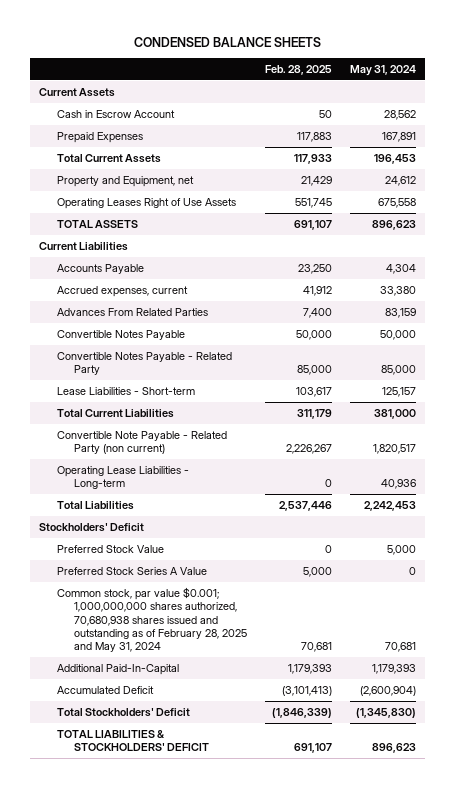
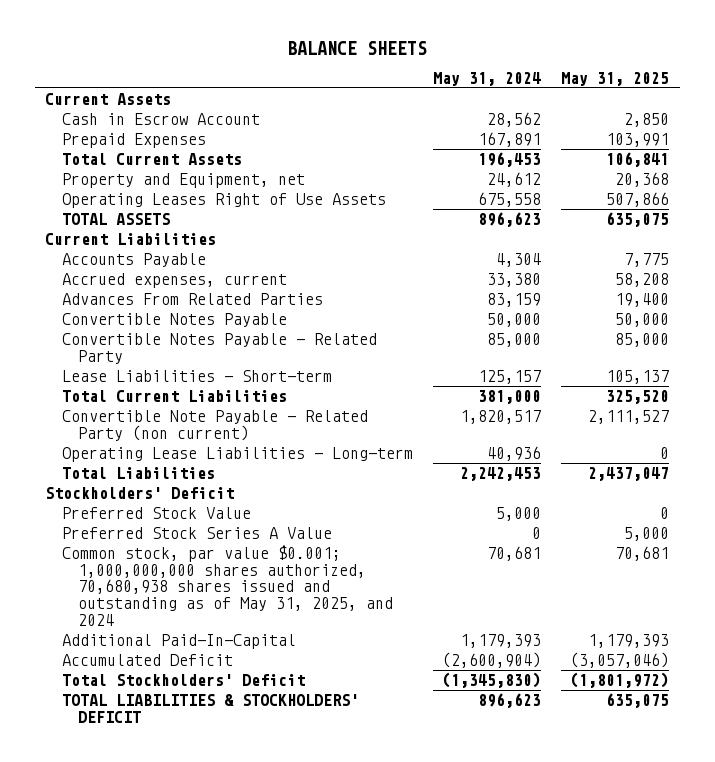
- CONDENSED BALANCE SHEETS
+ BALANCE SHEETS
- | Feb. 28, 2025 | May 31, 2024
+ | May 31, 2024 | May 31, 2025
- Common stock, par value $0.001; 1,000,000,000 shares authorized, 70,680,938 shares issued and outstanding as of February 28, 2025 and May 31, 2024 | 70,681 | 70,681
+ Common stock, par value $0.001; 1,000,000,000 shares authorized, 70,680,938 shares issued and outstanding as of May 31, 2025, and 2024 | 70,681 | 70,681

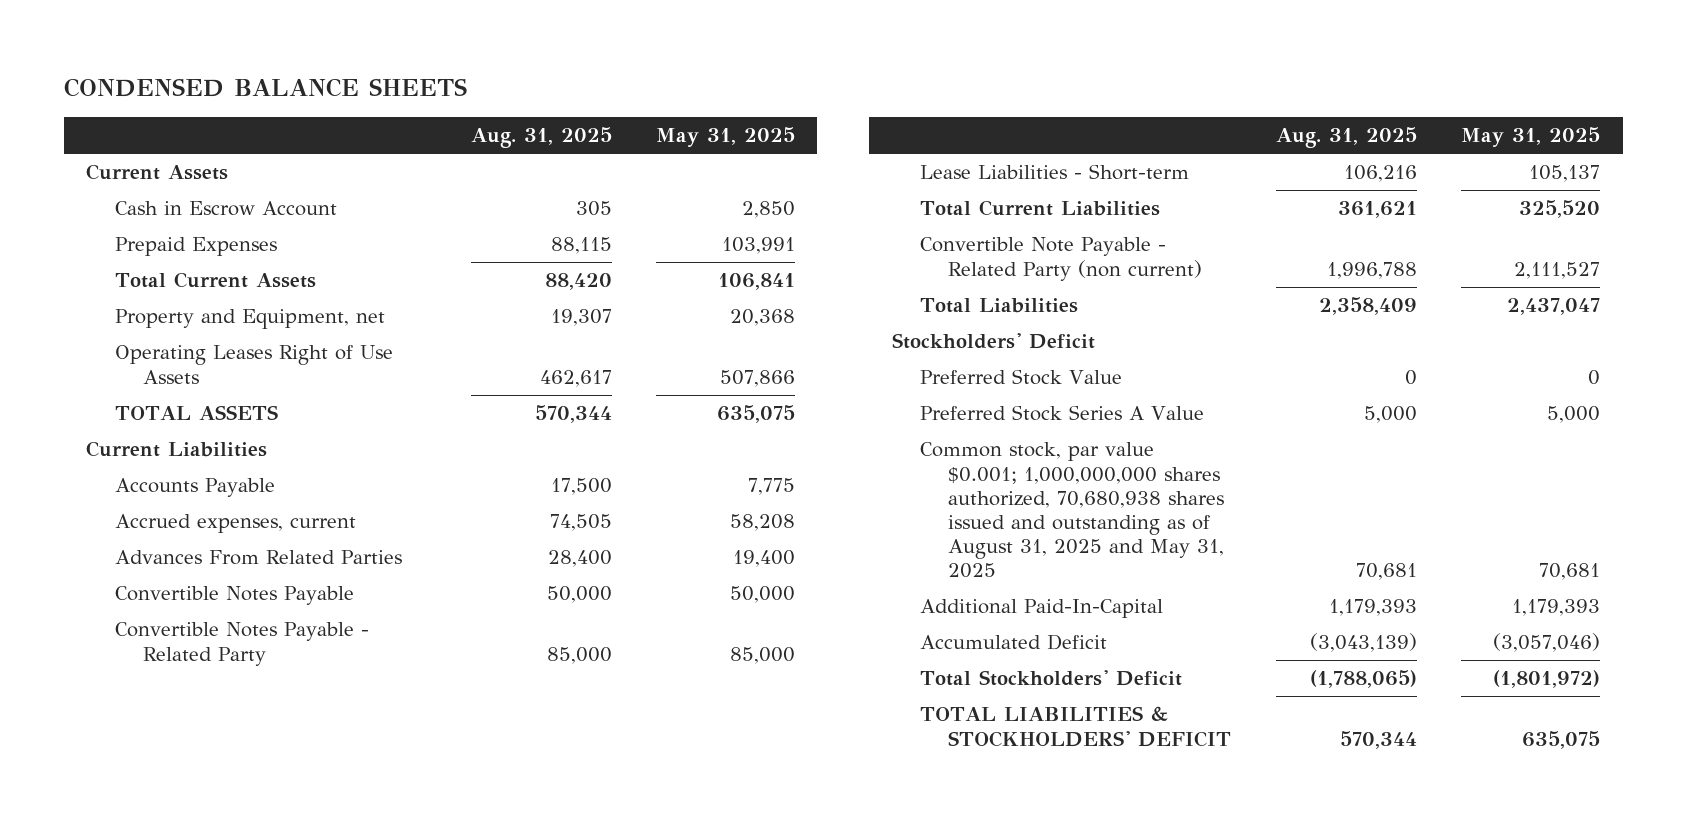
- BALANCE SHEETS
+ CONDENSED BALANCE SHEETS
- | May 31, 2024 | May 31, 2025
+ | Aug. 31, 2025 | May 31, 2025
- Operating Lease Liabilities - Long-term | 40,936 | 0
- Common stock, par value $0.001; 1,000,000,000 shares authorized, 70,680,938 shares issued and outstanding as of May 31, 2025, and 2024 | 70,681 | 70,681
+ Common stock, par value $0.001; 1,000,000,000 shares authorized, 70,680,938 shares issued and outstanding as of August 31, 2025 and May 31, 2025 | 70,681 | 70,681

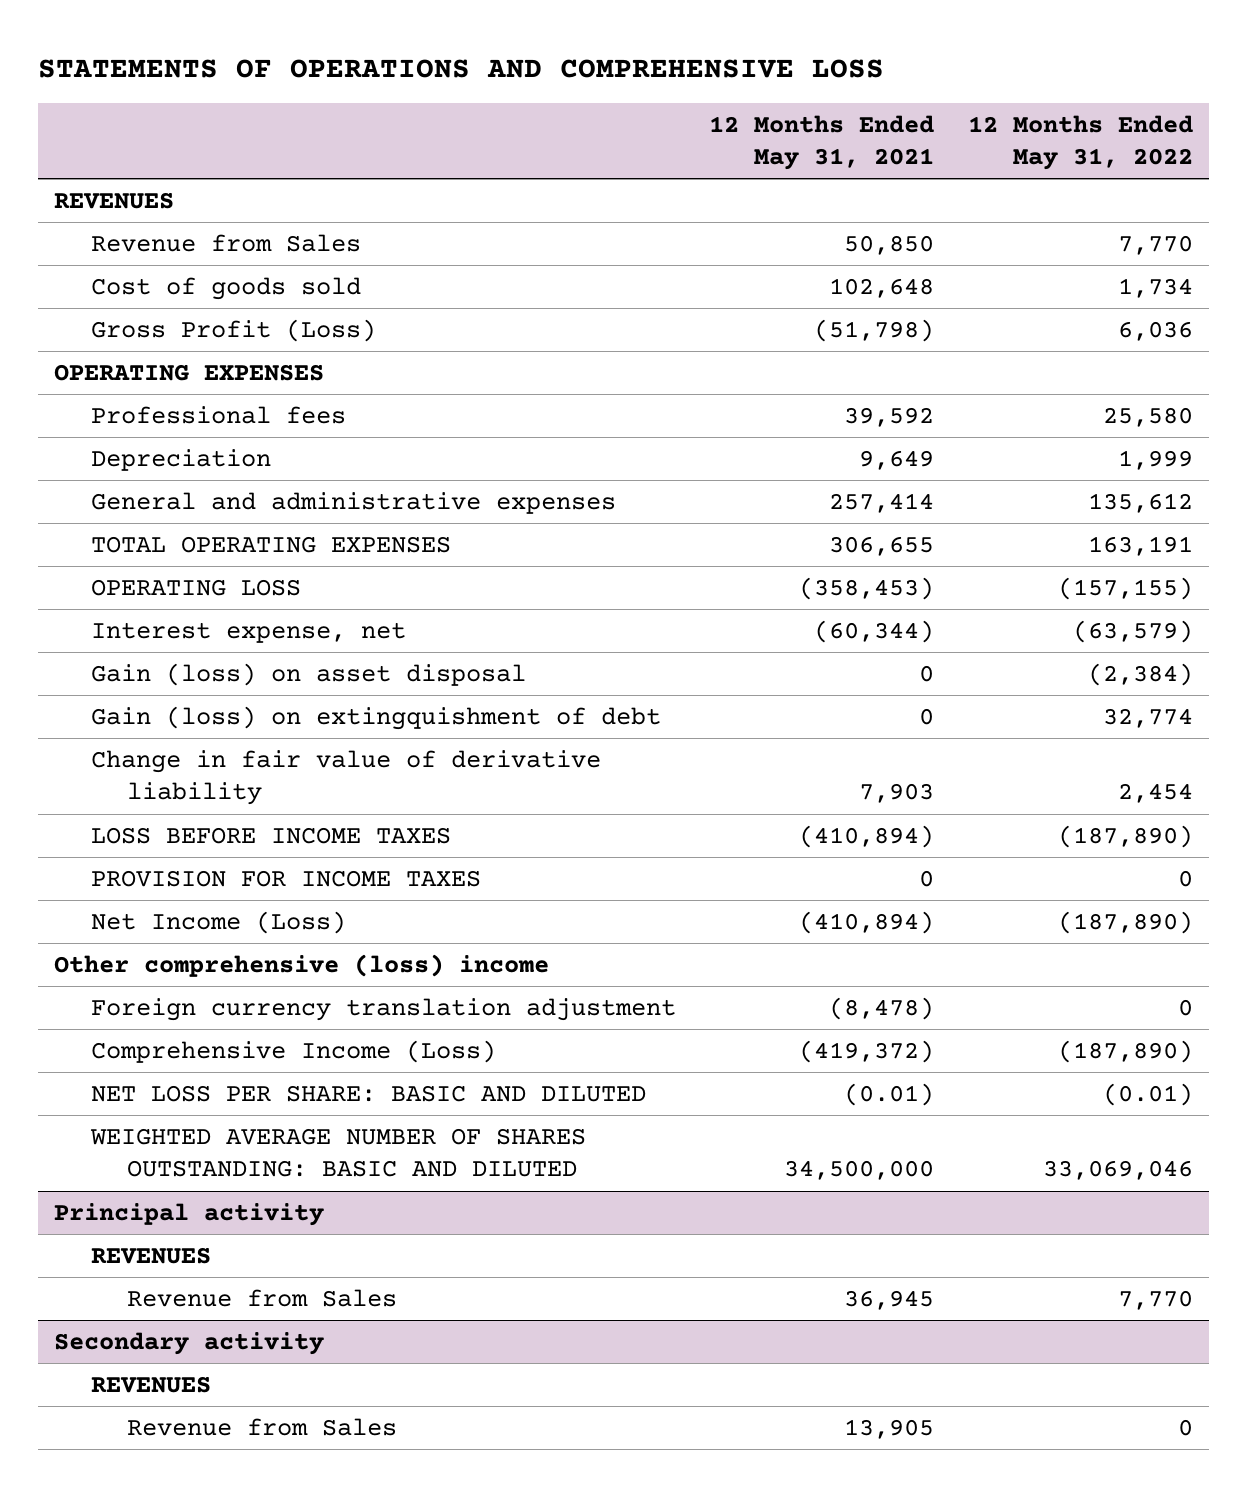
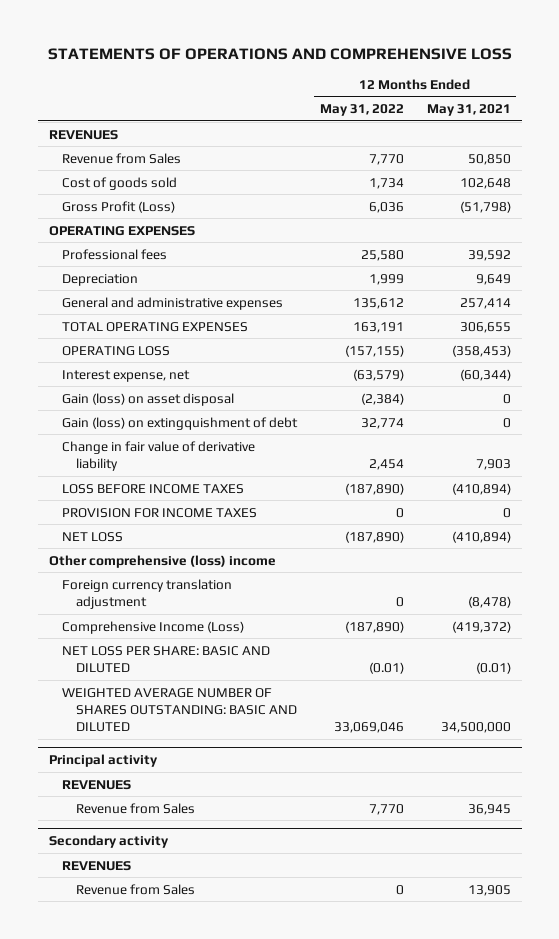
- | 12 Months Ended May 31, 2021 | 12 Months Ended May 31, 2022
+ | 12 Months Ended May 31, 2022 | 12 Months Ended May 31, 2021
- Net Income (Loss) | (410,894) | (187,890)
+ NET LOSS | (187,890) | (410,894)

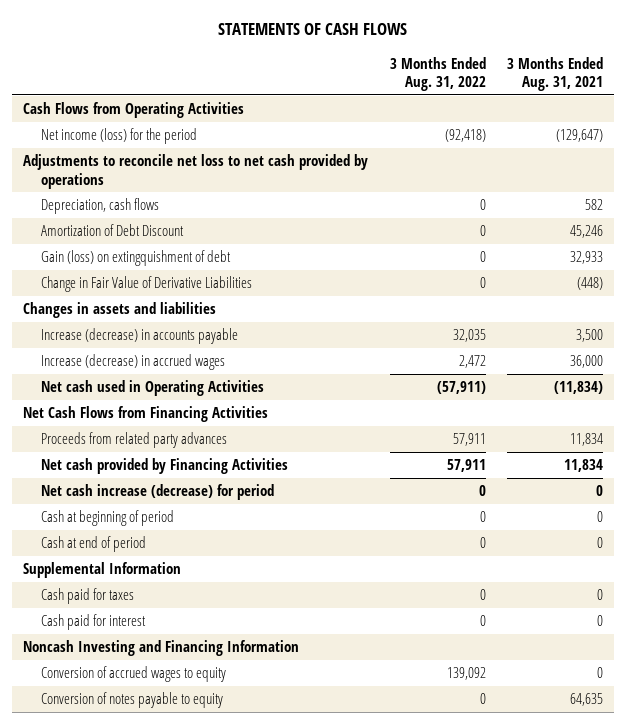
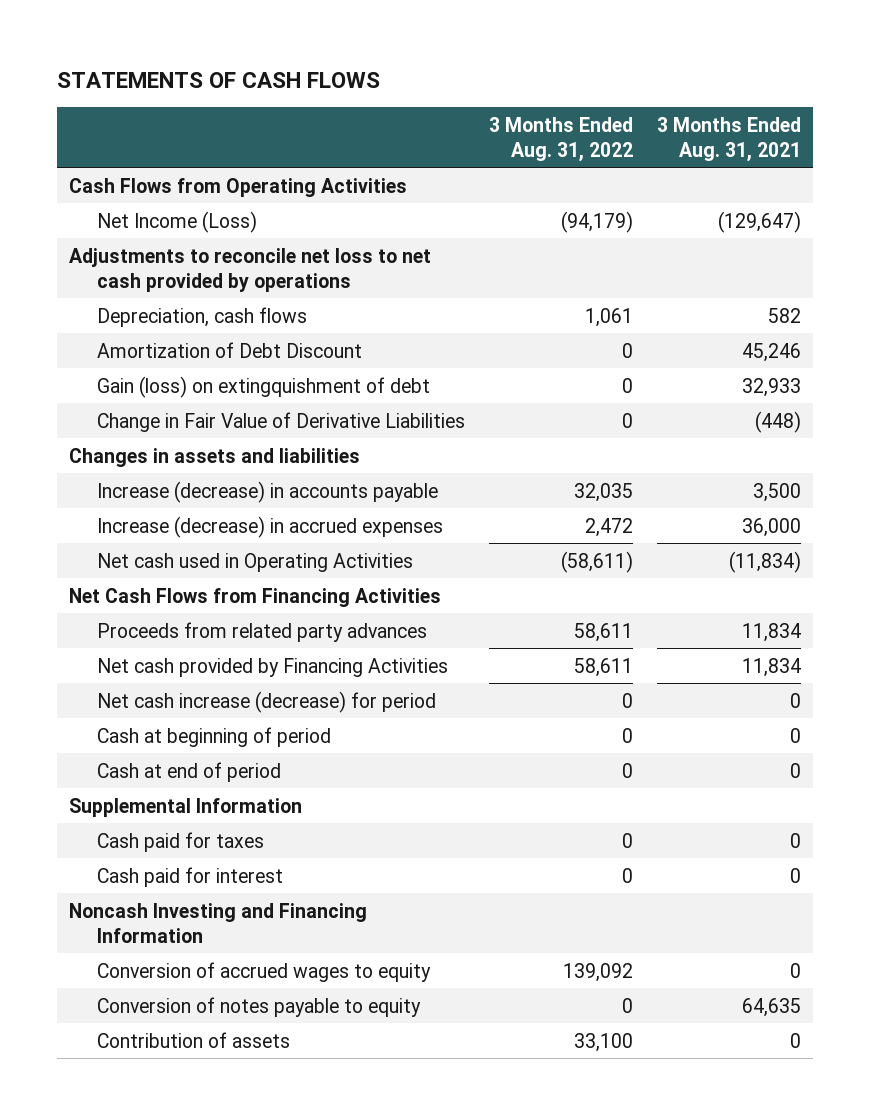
- Net income (loss) for the period | (92,418) | (129,647)
+ Net Income (Loss) | (94,179) | (129,647)
- Depreciation, cash flows | 0 | 582
+ Depreciation, cash flows | 1,061 | 582
- Increase (decrease) in accrued wages | 2,472 | 36,000
- Net cash used in Operating Activities | (57,911) | (11,834)
+ Increase (decrease) in accrued expenses | 2,472 | 36,000
+ Net cash used in Operating Activities | (58,611) | (11,834)
- Proceeds from related party advances | 57,911 | 11,834
- Net cash provided by Financing Activities | 57,911 | 11,834
+ Proceeds from related party advances | 58,611 | 11,834
+ Net cash provided by Financing Activities | 58,611 | 11,834
+ Contribution of assets | 33,100 | 0

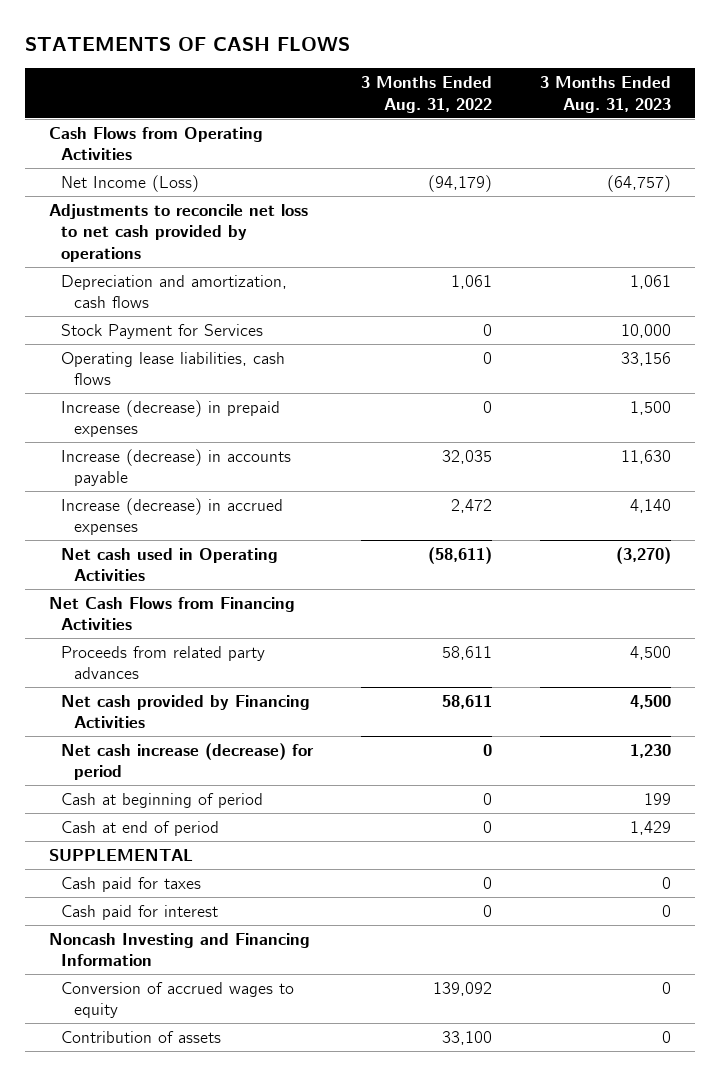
- | 3 Months Ended Aug. 31, 2022 | 3 Months Ended Aug. 31, 2021
+ | 3 Months Ended Aug. 31, 2022 | 3 Months Ended Aug. 31, 2023
- Depreciation, cash flows | 1,061 | 582
- Amortization of Debt Discount | 0 | 45,246
- Gain (loss) on extingquishment of debt | 0 | 32,933
- Change in Fair Value of Derivative Liabilities | 0 | (448)
- Changes in assets and liabilities
+ Depreciation and amortization, cash flows | 1,061 | 1,061
+ Stock Payment for Services | 0 | 10,000
+ Operating lease liabilities, cash flows | 0 | 33,156
+ Increase (decrease) in prepaid expenses | 0 | 1,500
- Supplemental Information
+ SUPPLEMENTAL
- Conversion of notes payable to equity | 0 | 64,635

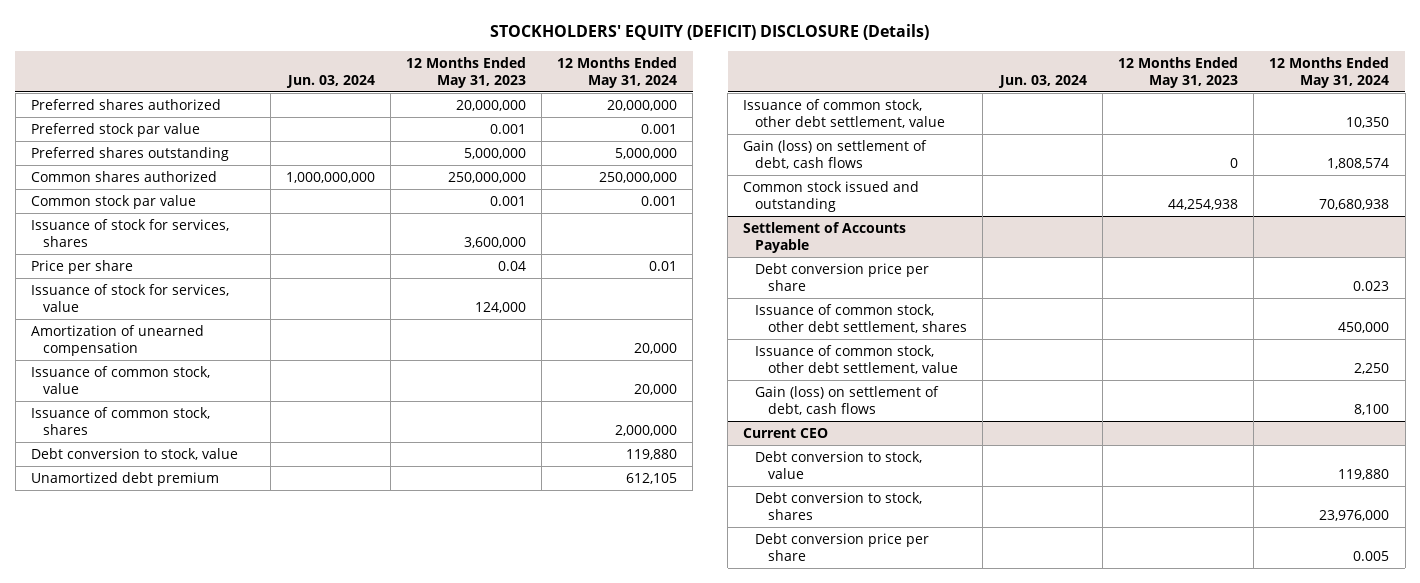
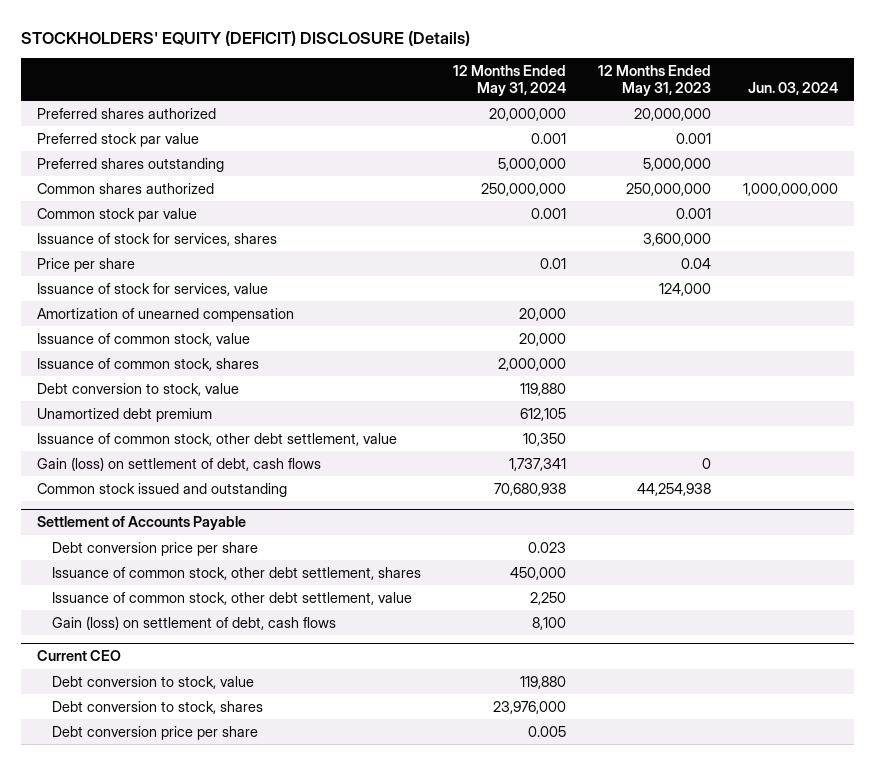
- | Jun. 03, 2024 | 12 Months Ended May 31, 2023 | 12 Months Ended May 31, 2024
+ | 12 Months Ended May 31, 2024 | 12 Months Ended May 31, 2023 | Jun. 03, 2024
- Gain (loss) on settlement of debt, cash flows | | 0 | 1,808,574
+ Gain (loss) on settlement of debt, cash flows | 1,737,341 | 0 |

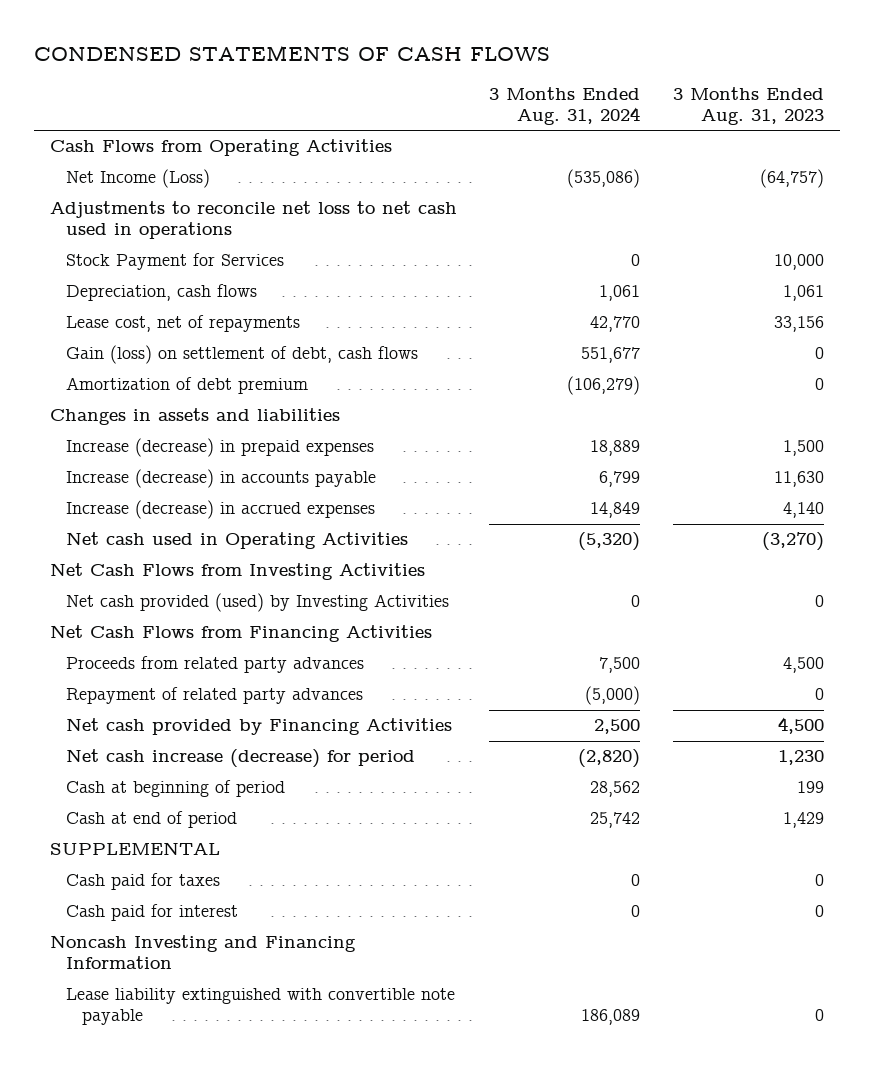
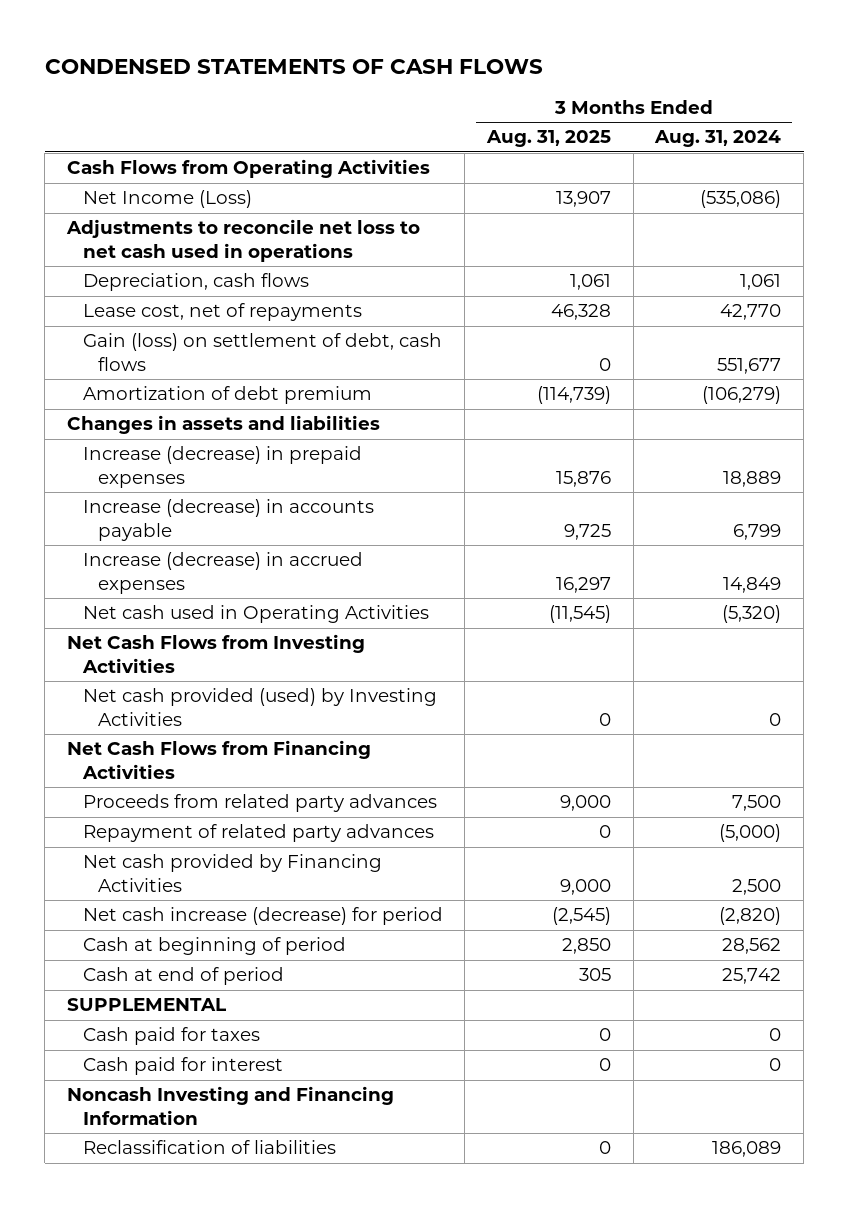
- | 3 Months Ended Aug. 31, 2024 | 3 Months Ended Aug. 31, 2023
+ | 3 Months Ended Aug. 31, 2025 | 3 Months Ended Aug. 31, 2024
- Stock Payment for Services | 0 | 10,000
- Lease liability extinguished with convertible note payable | 186,089 | 0
+ Reclassification of liabilities | 0 | 186,089

